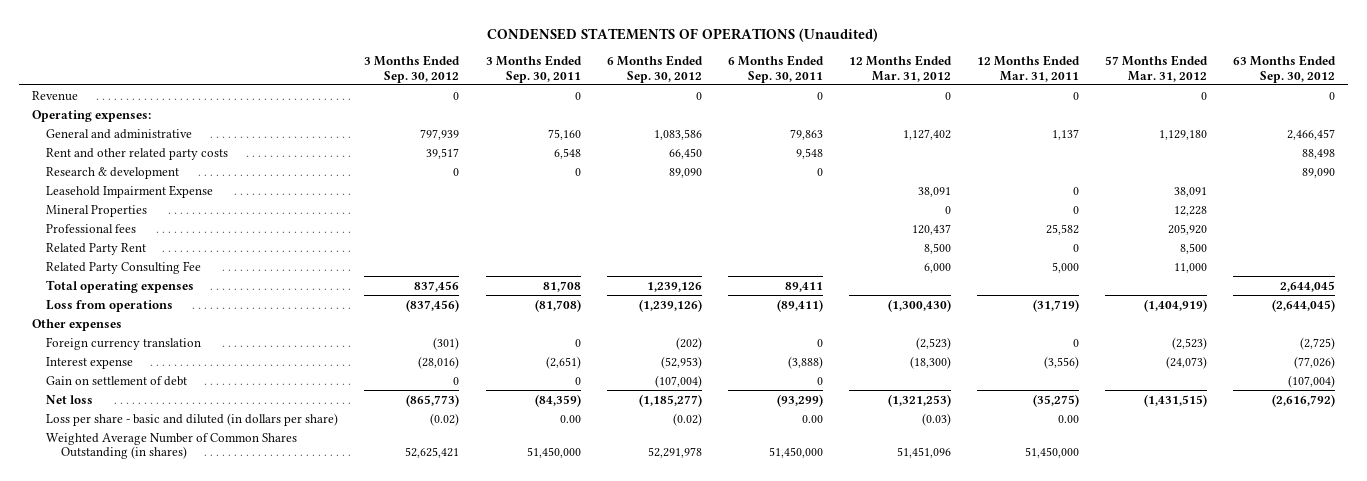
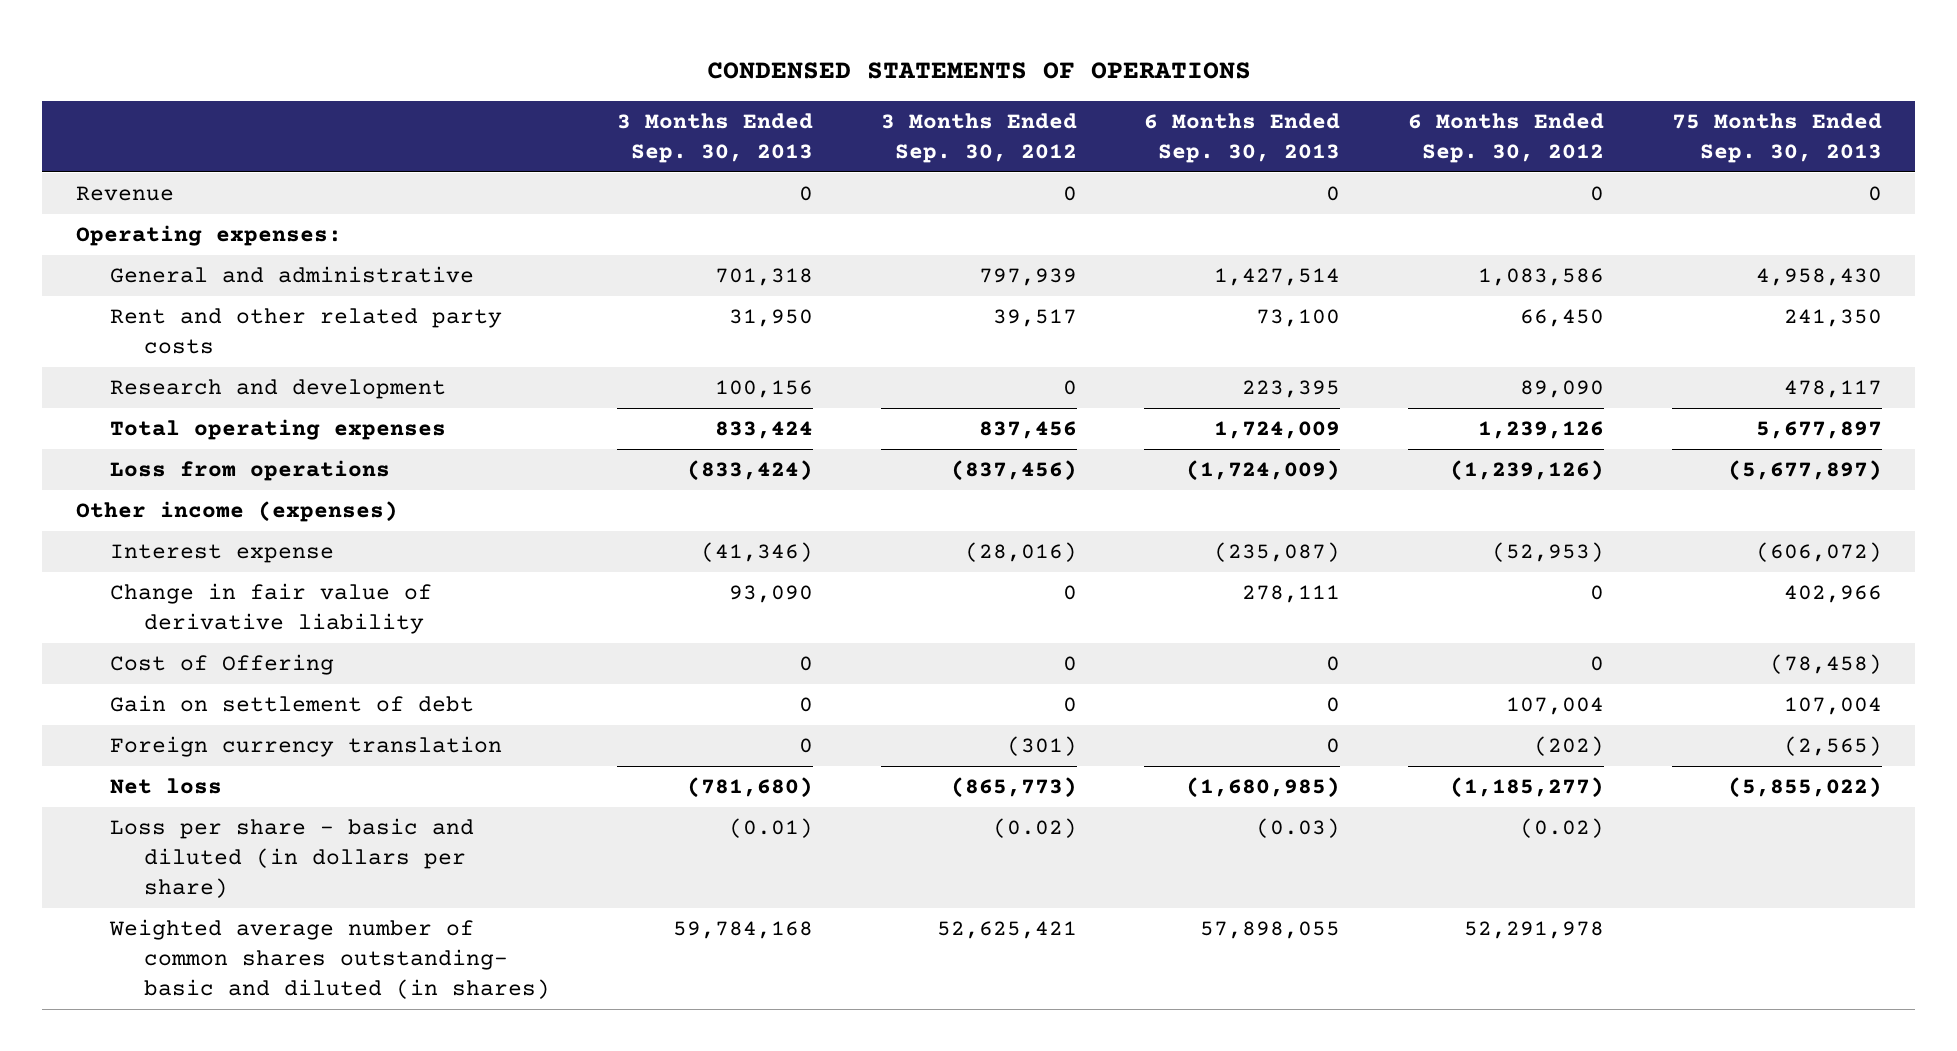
- CONDENSED STATEMENTS OF OPERATIONS (Unaudited)
+ CONDENSED STATEMENTS OF OPERATIONS
- | 3 Months Ended Sep. 30, 2012 | 3 Months Ended Sep. 30, 2011 | 6 Months Ended Sep. 30, 2012 | 6 Months Ended Sep. 30, 2011 | 12 Months Ended Mar. 31, 2012 | 12 Months Ended Mar. 31, 2011 | 57 Months Ended Mar. 31, 2012 | 63 Months Ended Sep. 30, 2012
+ | 3 Months Ended Sep. 30, 2013 | 3 Months Ended Sep. 30, 2012 | 6 Months Ended Sep. 30, 2013 | 6 Months Ended Sep. 30, 2012 | 75 Months Ended Sep. 30, 2013
- Research & development | 0 | 0 | 89,090 | 0 | | | | 89,090
- Leasehold Impairment Expense | | | | | 38,091 | 0 | 38,091 |
- Mineral Properties | | | | | 0 | 0 | 12,228 |
- Professional fees | | | | | 120,437 | 25,582 | 205,920 |
- Related Party Rent | | | | | 8,500 | 0 | 8,500 |
- Related Party Consulting Fee | | | | | 6,000 | 5,000 | 11,000 |
+ Research and development | 100,156 | 0 | 223,395 | 89,090 | 478,117
- Other expenses
+ Other income (expenses)
- Gain on settlement of debt | 0 | 0 | (107,004) | 0 | | | | (107,004)
+ Change in fair value of derivative liability | 93,090 | 0 | 278,111 | 0 | 402,966
+ Cost of Offering | 0 | 0 | 0 | 0 | (78,458)
+ Gain on settlement of debt | 0 | 0 | 0 | 107,004 | 107,004
moved down: Foreign currency translation | 0 | (301) | 0 | (202) | (2,565)
- Weighted Average Number of Common Shares Outstanding (in shares) | 52,625,421 | 51,450,000 | 52,291,978 | 51,450,000 | 51,451,096 | 51,450,000 | |
+ Weighted average number of common shares outstanding- basic and diluted (in shares) | 59,784,168 | 52,625,421 | 57,898,055 | 52,291,978 |

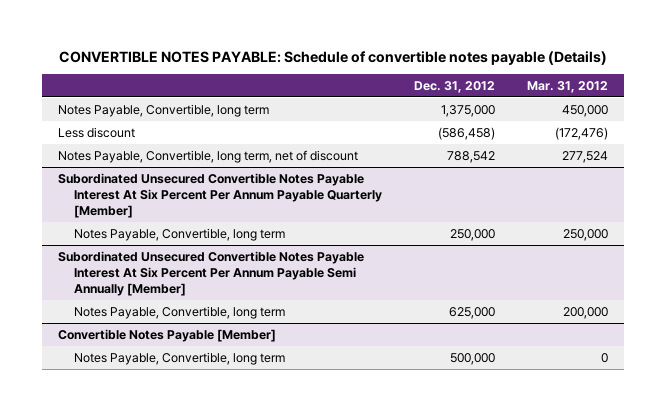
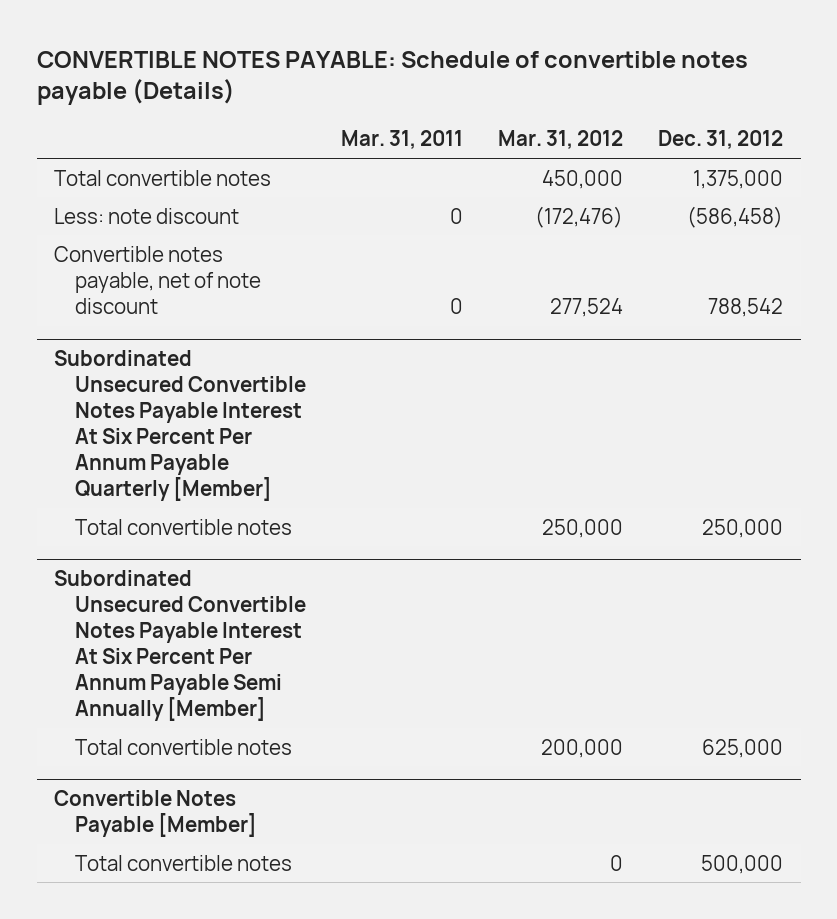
- | Dec. 31, 2012 | Mar. 31, 2012
+ | Mar. 31, 2011 | Mar. 31, 2012 | Dec. 31, 2012
- Notes Payable, Convertible, long term | 1,375,000 | 450,000
- Less discount | (586,458) | (172,476)
- Notes Payable, Convertible, long term, net of discount | 788,542 | 277,524
+ Total convertible notes | | 450,000 | 1,375,000
+ Less: note discount | 0 | (172,476) | (586,458)
+ Convertible notes payable, net of note discount | 0 | 277,524 | 788,542
@ Subordinated Unsecured Convertible Notes Payable Interest At Six Percent Per Annum Payable Quarterly [Member]
- Notes Payable, Convertible, long term | 250,000 | 250,000
+ Total convertible notes | | 250,000 | 250,000
@ Subordinated Unsecured Convertible Notes Payable Interest At Six Percent Per Annum Payable Semi Annually [Member]
- Notes Payable, Convertible, long term | 625,000 | 200,000
+ Total convertible notes | | 200,000 | 625,000
@ Convertible Notes Payable [Member]
- Notes Payable, Convertible, long term | 500,000 | 0
+ Total convertible notes | | 0 | 500,000

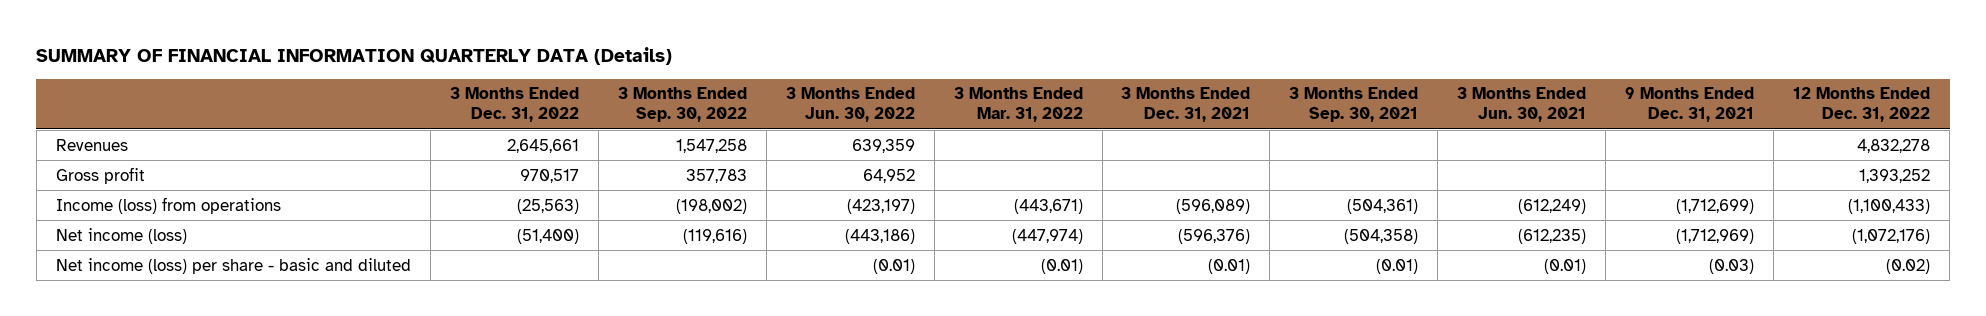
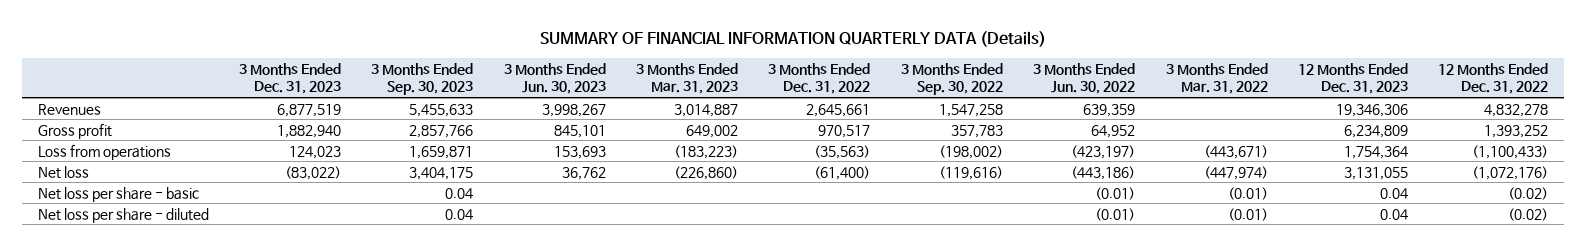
- | 3 Months Ended Dec. 31, 2022 | 3 Months Ended Sep. 30, 2022 | 3 Months Ended Jun. 30, 2022 | 3 Months Ended Mar. 31, 2022 | 3 Months Ended Dec. 31, 2021 | 3 Months Ended Sep. 30, 2021 | 3 Months Ended Jun. 30, 2021 | 9 Months Ended Dec. 31, 2021 | 12 Months Ended Dec. 31, 2022
+ | 3 Months Ended Dec. 31, 2023 | 3 Months Ended Sep. 30, 2023 | 3 Months Ended Jun. 30, 2023 | 3 Months Ended Mar. 31, 2023 | 3 Months Ended Dec. 31, 2022 | 3 Months Ended Sep. 30, 2022 | 3 Months Ended Jun. 30, 2022 | 3 Months Ended Mar. 31, 2022 | 12 Months Ended Dec. 31, 2023 | 12 Months Ended Dec. 31, 2022
- Income (loss) from operations | (25,563) | (198,002) | (423,197) | (443,671) | (596,089) | (504,361) | (612,249) | (1,712,699) | (1,100,433)
- Net income (loss) | (51,400) | (119,616) | (443,186) | (447,974) | (596,376) | (504,358) | (612,235) | (1,712,969) | (1,072,176)
- Net income (loss) per share - basic and diluted | | | (0.01) | (0.01) | (0.01) | (0.01) | (0.01) | (0.03) | (0.02)
+ Loss from operations | 124,023 | 1,659,871 | 153,693 | (183,223) | (35,563) | (198,002) | (423,197) | (443,671) | 1,754,364 | (1,100,433)
+ Net loss | (83,022) | 3,404,175 | 36,762 | (226,860) | (61,400) | (119,616) | (443,186) | (447,974) | 3,131,055 | (1,072,176)
+ Net loss per share - basic | | 0.04 | | | | | (0.01) | (0.01) | 0.04 | (0.02)
+ Net loss per share - diluted | | 0.04 | | | | | (0.01) | (0.01) | 0.04 | (0.02)

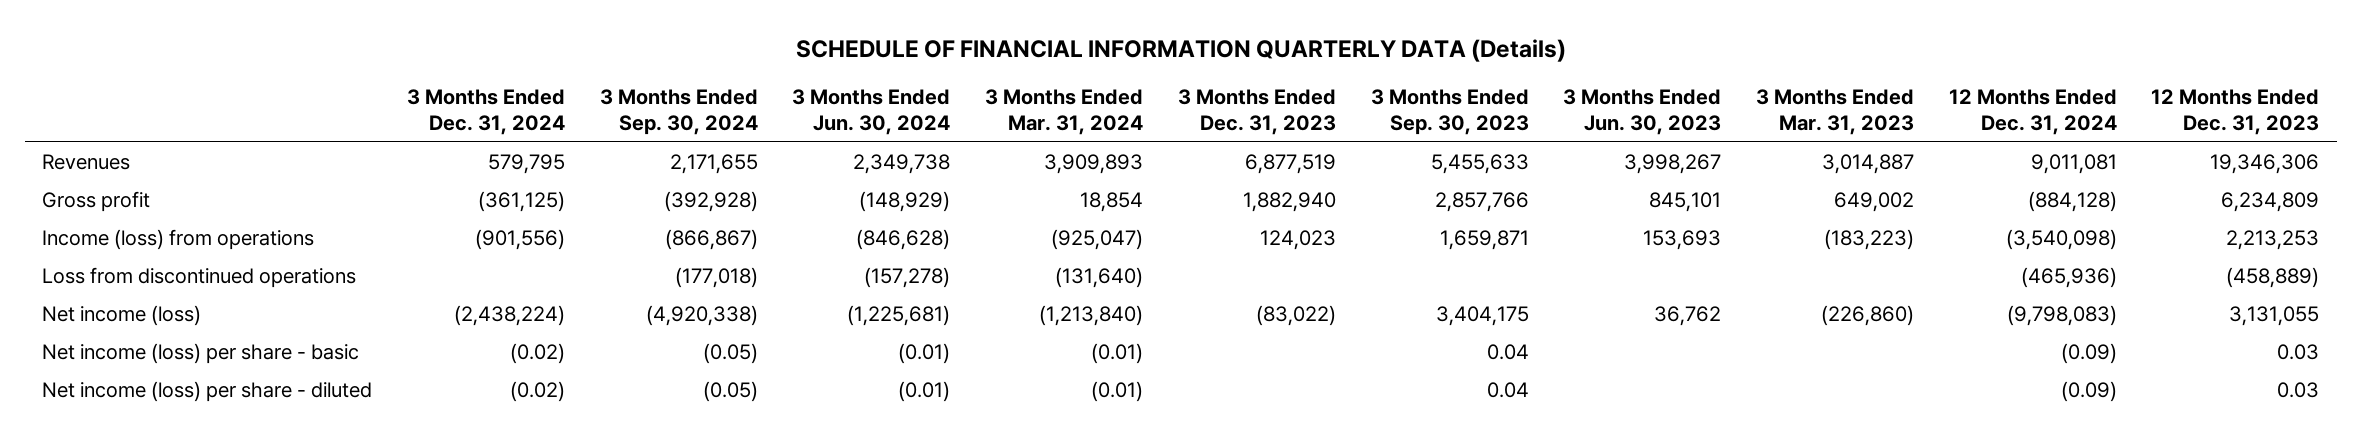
- SUMMARY OF FINANCIAL INFORMATION QUARTERLY DATA (Details)
+ SCHEDULE OF FINANCIAL INFORMATION QUARTERLY DATA (Details)
- | 3 Months Ended Dec. 31, 2023 | 3 Months Ended Sep. 30, 2023 | 3 Months Ended Jun. 30, 2023 | 3 Months Ended Mar. 31, 2023 | 3 Months Ended Dec. 31, 2022 | 3 Months Ended Sep. 30, 2022 | 3 Months Ended Jun. 30, 2022 | 3 Months Ended Mar. 31, 2022 | 12 Months Ended Dec. 31, 2023 | 12 Months Ended Dec. 31, 2022
+ | 3 Months Ended Dec. 31, 2024 | 3 Months Ended Sep. 30, 2024 | 3 Months Ended Jun. 30, 2024 | 3 Months Ended Mar. 31, 2024 | 3 Months Ended Dec. 31, 2023 | 3 Months Ended Sep. 30, 2023 | 3 Months Ended Jun. 30, 2023 | 3 Months Ended Mar. 31, 2023 | 12 Months Ended Dec. 31, 2024 | 12 Months Ended Dec. 31, 2023
- Loss from operations | 124,023 | 1,659,871 | 153,693 | (183,223) | (35,563) | (198,002) | (423,197) | (443,671) | 1,754,364 | (1,100,433)
- Net loss | (83,022) | 3,404,175 | 36,762 | (226,860) | (61,400) | (119,616) | (443,186) | (447,974) | 3,131,055 | (1,072,176)
- Net loss per share - basic | | 0.04 | | | | | (0.01) | (0.01) | 0.04 | (0.02)
- Net loss per share - diluted | | 0.04 | | | | | (0.01) | (0.01) | 0.04 | (0.02)
+ Income (loss) from operations | (901,556) | (866,867) | (846,628) | (925,047) | 124,023 | 1,659,871 | 153,693 | (183,223) | (3,540,098) | 2,213,253
+ Loss from discontinued operations | | (177,018) | (157,278) | (131,640) | | | | | (465,936) | (458,889)
+ Net income (loss) | (2,438,224) | (4,920,338) | (1,225,681) | (1,213,840) | (83,022) | 3,404,175 | 36,762 | (226,860) | (9,798,083) | 3,131,055
+ Net income (loss) per share - basic | (0.02) | (0.05) | (0.01) | (0.01) | | 0.04 | | | (0.09) | 0.03
+ Net income (loss) per share - diluted | (0.02) | (0.05) | (0.01) | (0.01) | | 0.04 | | | (0.09) | 0.03

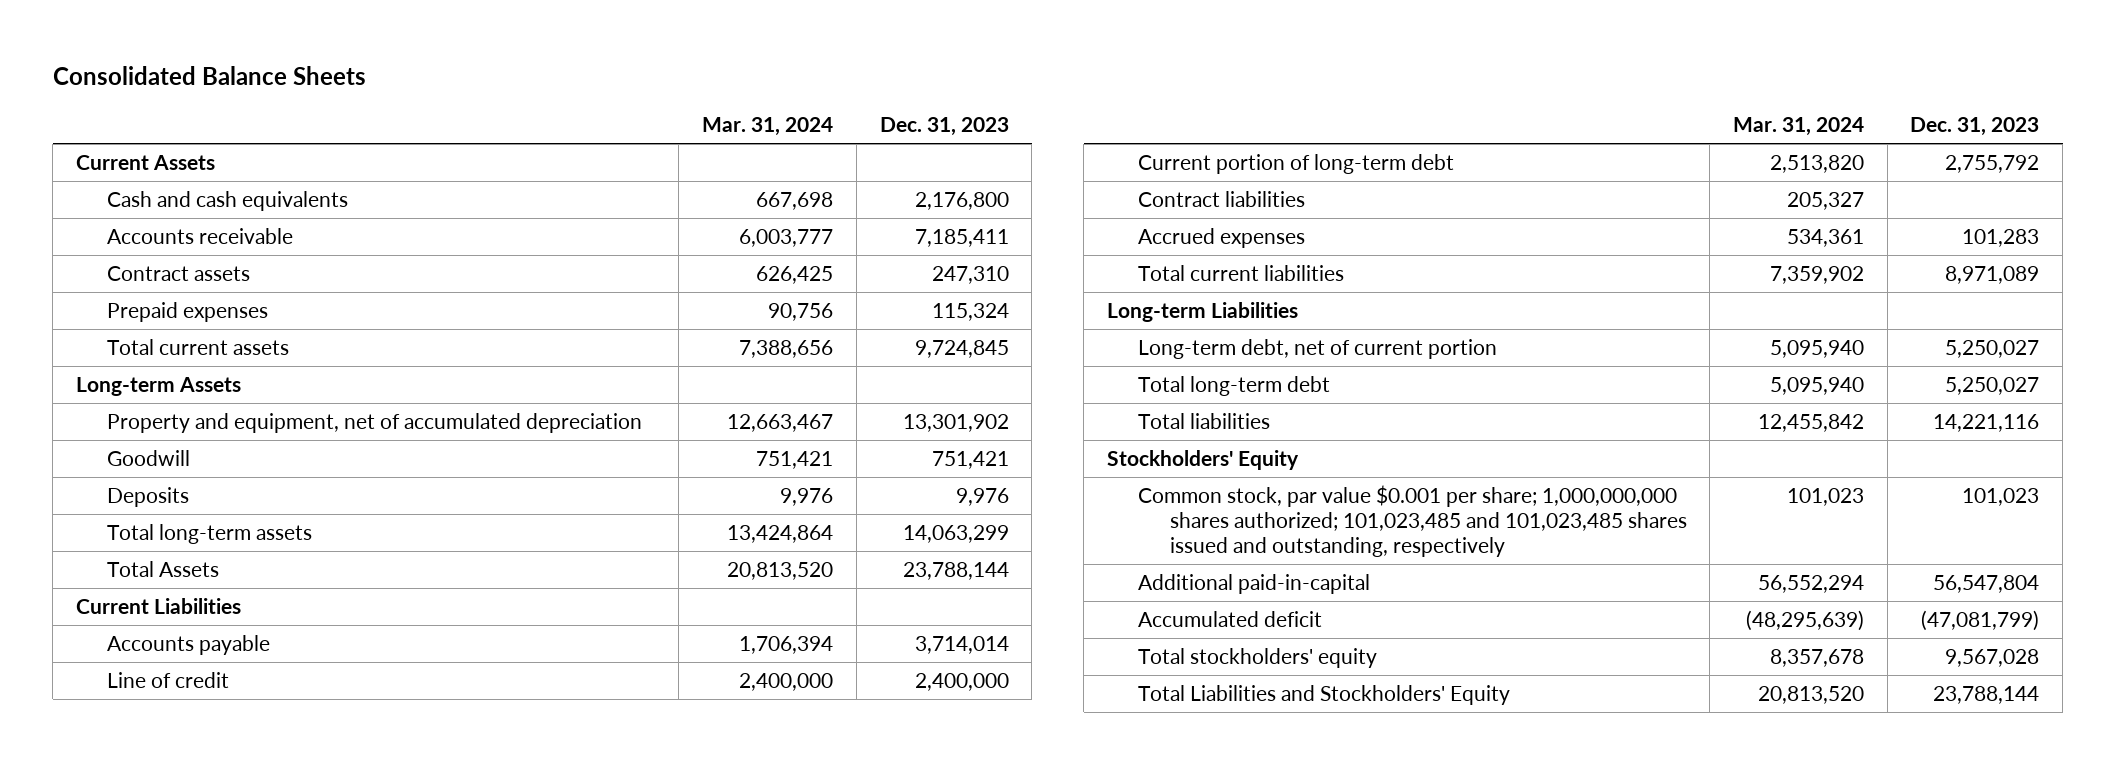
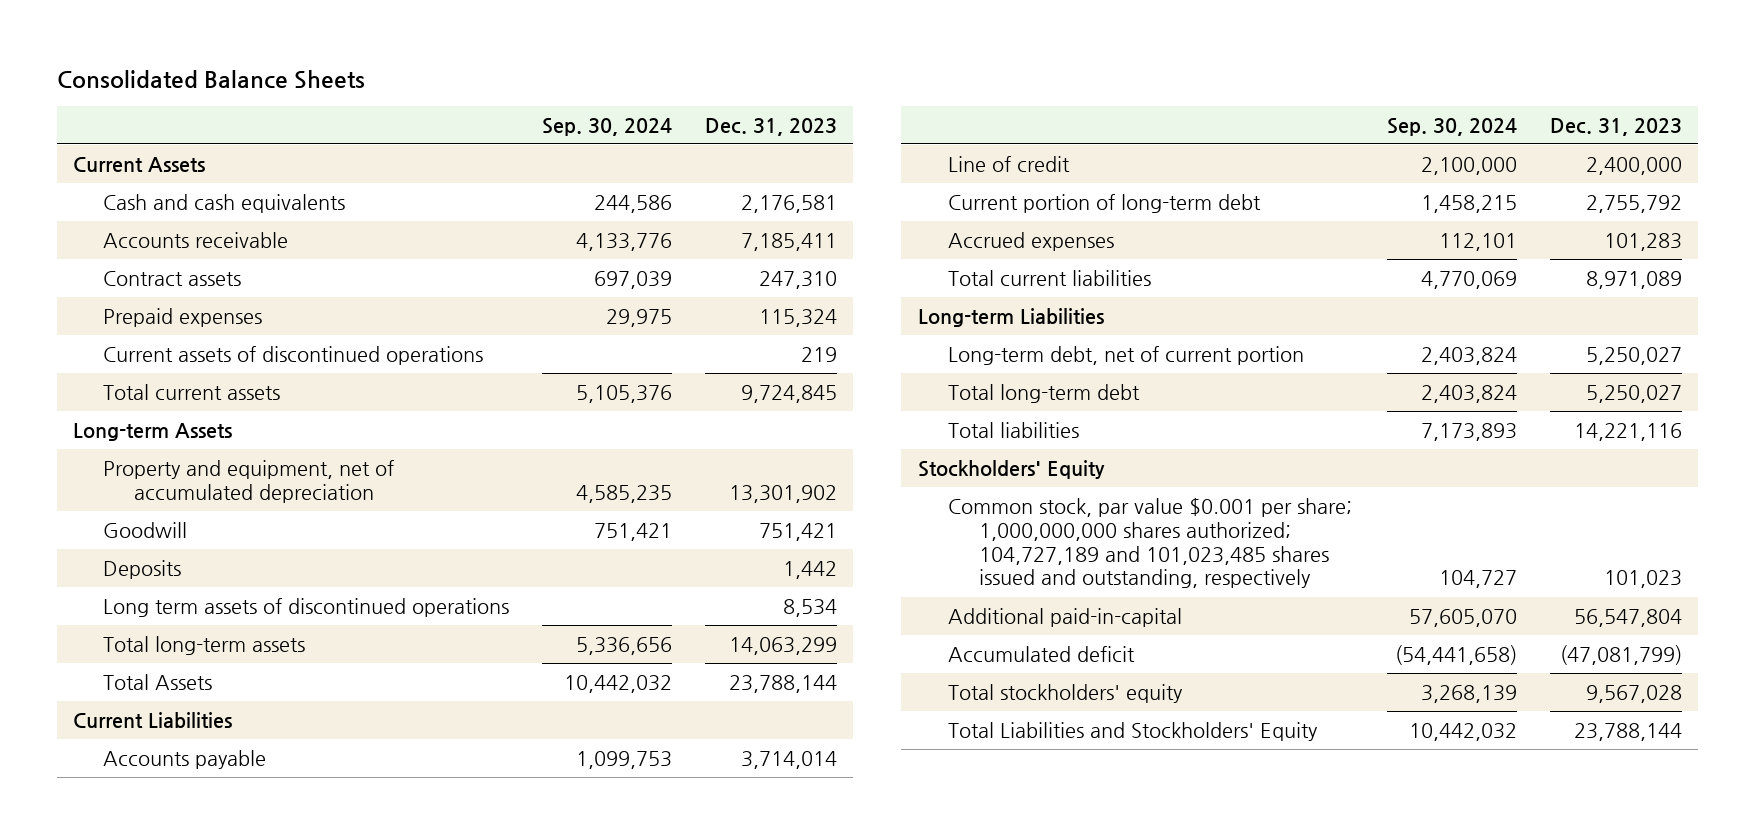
- | Mar. 31, 2024 | Dec. 31, 2023
+ | Sep. 30, 2024 | Dec. 31, 2023
- Cash and cash equivalents | 667,698 | 2,176,800
+ Cash and cash equivalents | 244,586 | 2,176,581
+ Current assets of discontinued operations | | 219
- Deposits | 9,976 | 9,976
+ Deposits | | 1,442
+ Long term assets of discontinued operations | | 8,534
- Contract liabilities | 205,327 |
- Common stock, par value $0.001 per share; 1,000,000,000 shares authorized; 101,023,485 and 101,023,485 shares issued and outstanding, respectively | 101,023 | 101,023
+ Common stock, par value $0.001 per share; 1,000,000,000 shares authorized; 104,727,189 and 101,023,485 shares issued and outstanding, respectively | 104,727 | 101,023

